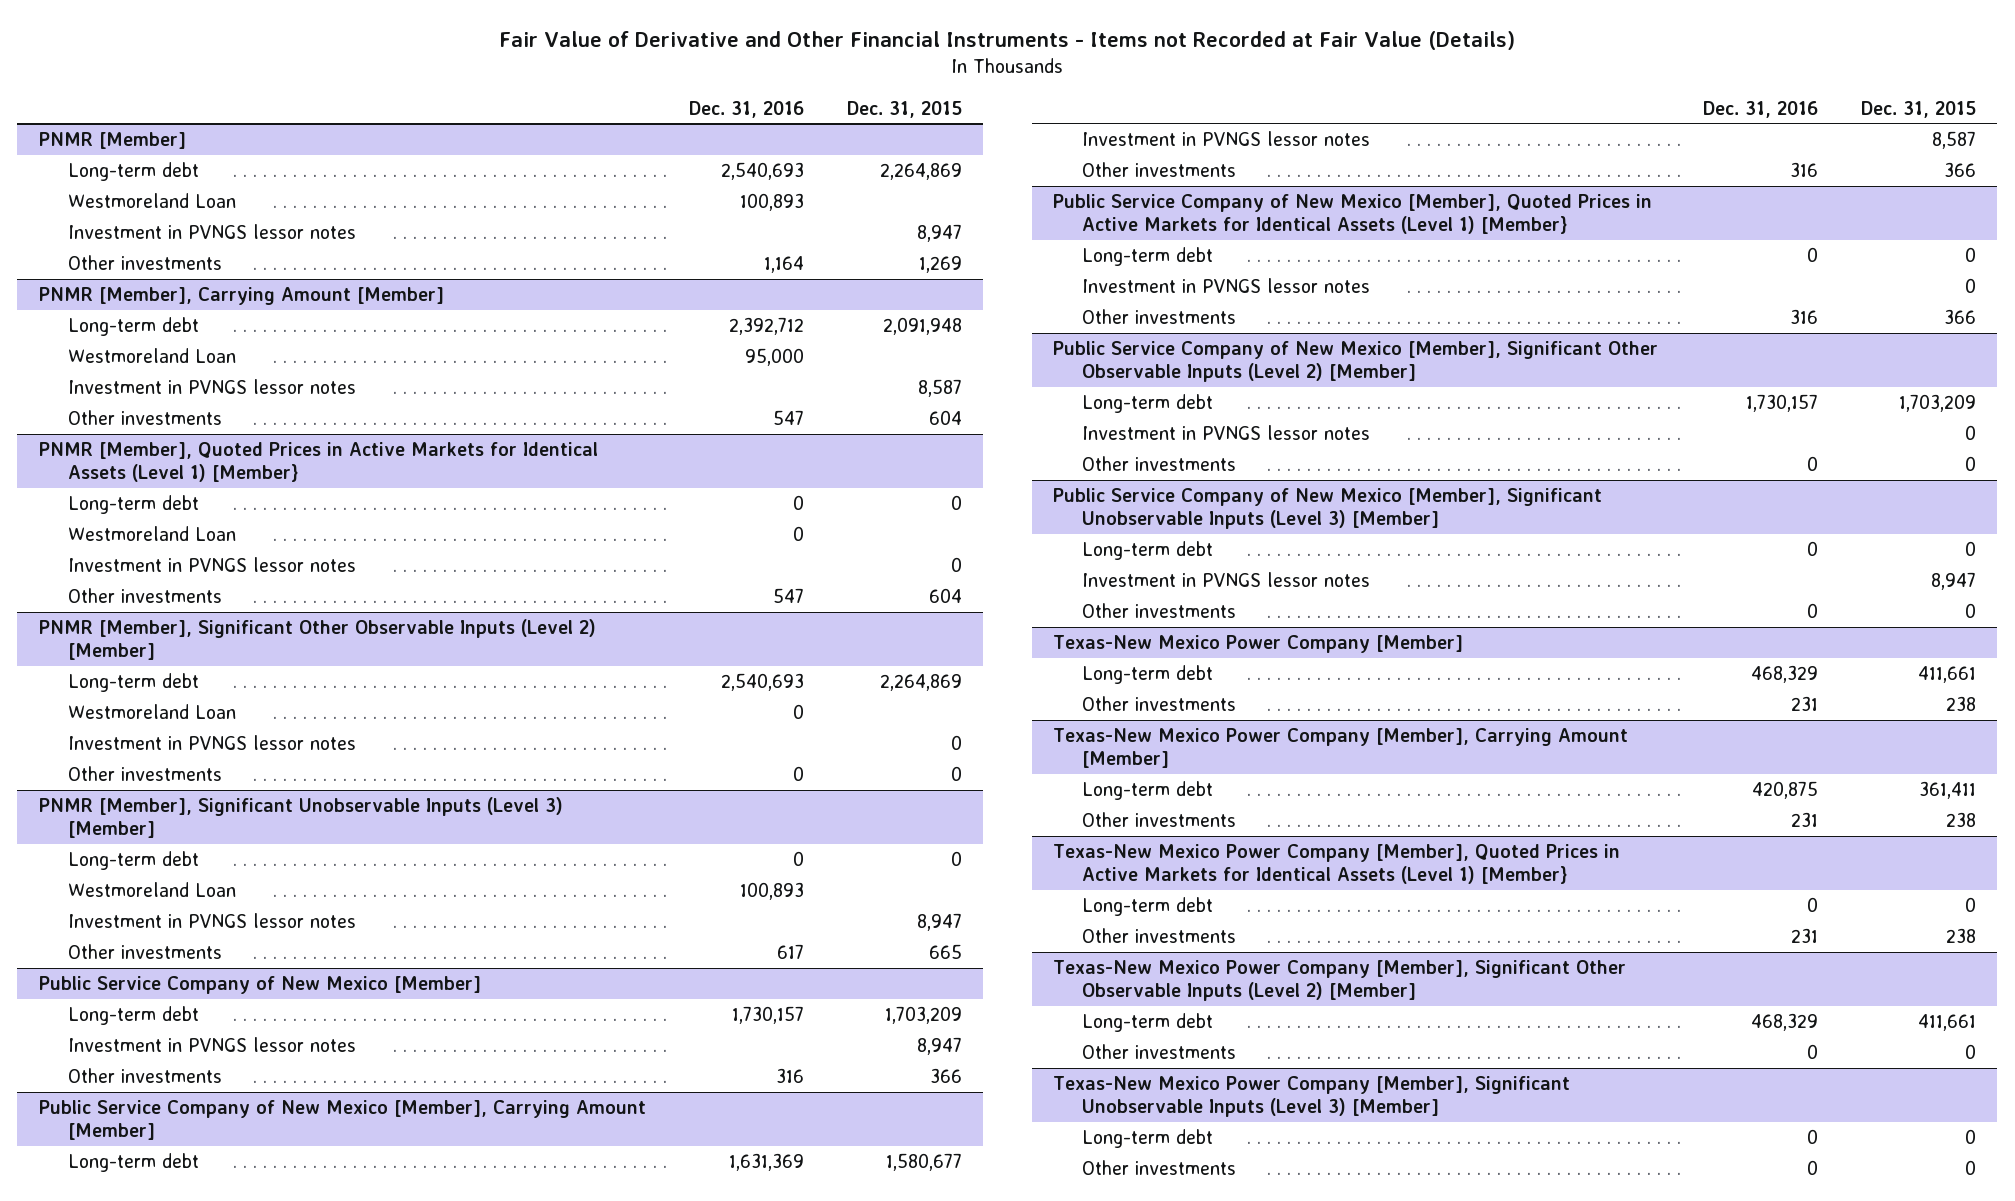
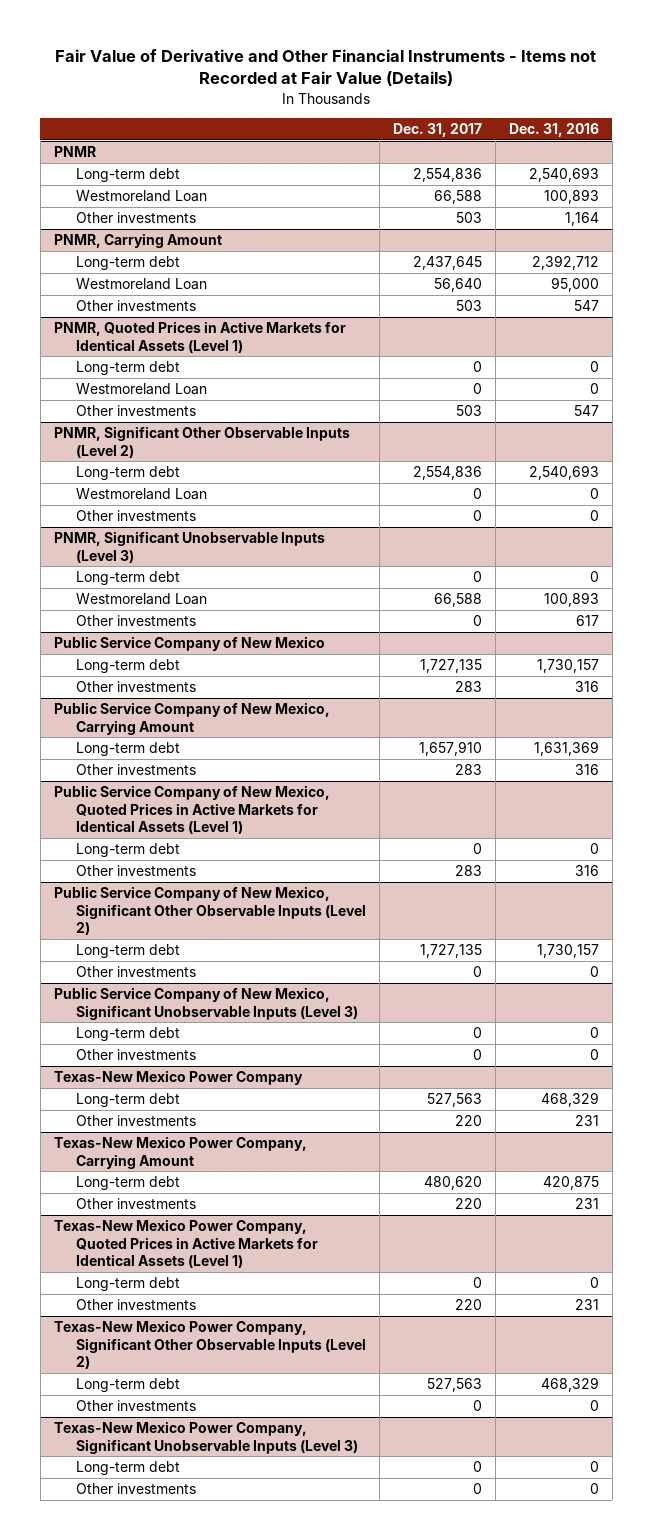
- | Dec. 31, 2016 | Dec. 31, 2015
+ | Dec. 31, 2017 | Dec. 31, 2016
- PNMR [Member]
+ PNMR
- Investment in PVNGS lessor notes | | 8,947
- PNMR [Member], Carrying Amount [Member]
+ PNMR, Carrying Amount
- Investment in PVNGS lessor notes | | 8,587
- PNMR [Member], Quoted Prices in Active Markets for Identical Assets (Level 1) [Member}
+ PNMR, Quoted Prices in Active Markets for Identical Assets (Level 1)
- Investment in PVNGS lessor notes | | 0
- PNMR [Member], Significant Other Observable Inputs (Level 2) [Member]
+ PNMR, Significant Other Observable Inputs (Level 2)
- Investment in PVNGS lessor notes | | 0
- PNMR [Member], Significant Unobservable Inputs (Level 3) [Member]
+ PNMR, Significant Unobservable Inputs (Level 3)
- Investment in PVNGS lessor notes | | 8,947
- Public Service Company of New Mexico [Member]
+ Public Service Company of New Mexico
- Investment in PVNGS lessor notes | | 8,947
- Public Service Company of New Mexico [Member], Carrying Amount [Member]
+ Public Service Company of New Mexico, Carrying Amount
- Investment in PVNGS lessor notes | | 8,587
- Public Service Company of New Mexico [Member], Quoted Prices in Active Markets for Identical Assets (Level 1) [Member}
+ Public Service Company of New Mexico, Quoted Prices in Active Markets for Identical Assets (Level 1)
- Investment in PVNGS lessor notes | | 0
- Public Service Company of New Mexico [Member], Significant Other Observable Inputs (Level 2) [Member]
+ Public Service Company of New Mexico, Significant Other Observable Inputs (Level 2)
- Investment in PVNGS lessor notes | | 0
- Public Service Company of New Mexico [Member], Significant Unobservable Inputs (Level 3) [Member]
+ Public Service Company of New Mexico, Significant Unobservable Inputs (Level 3)
- Investment in PVNGS lessor notes | | 8,947
- Texas-New Mexico Power Company [Member]
+ Texas-New Mexico Power Company
- Texas-New Mexico Power Company [Member], Carrying Amount [Member]
+ Texas-New Mexico Power Company, Carrying Amount
- Texas-New Mexico Power Company [Member], Quoted Prices in Active Markets for Identical Assets (Level 1) [Member}
+ Texas-New Mexico Power Company, Quoted Prices in Active Markets for Identical Assets (Level 1)
- Texas-New Mexico Power Company [Member], Significant Other Observable Inputs (Level 2) [Member]
+ Texas-New Mexico Power Company, Significant Other Observable Inputs (Level 2)
- Texas-New Mexico Power Company [Member], Significant Unobservable Inputs (Level 3) [Member]
+ Texas-New Mexico Power Company, Significant Unobservable Inputs (Level 3)

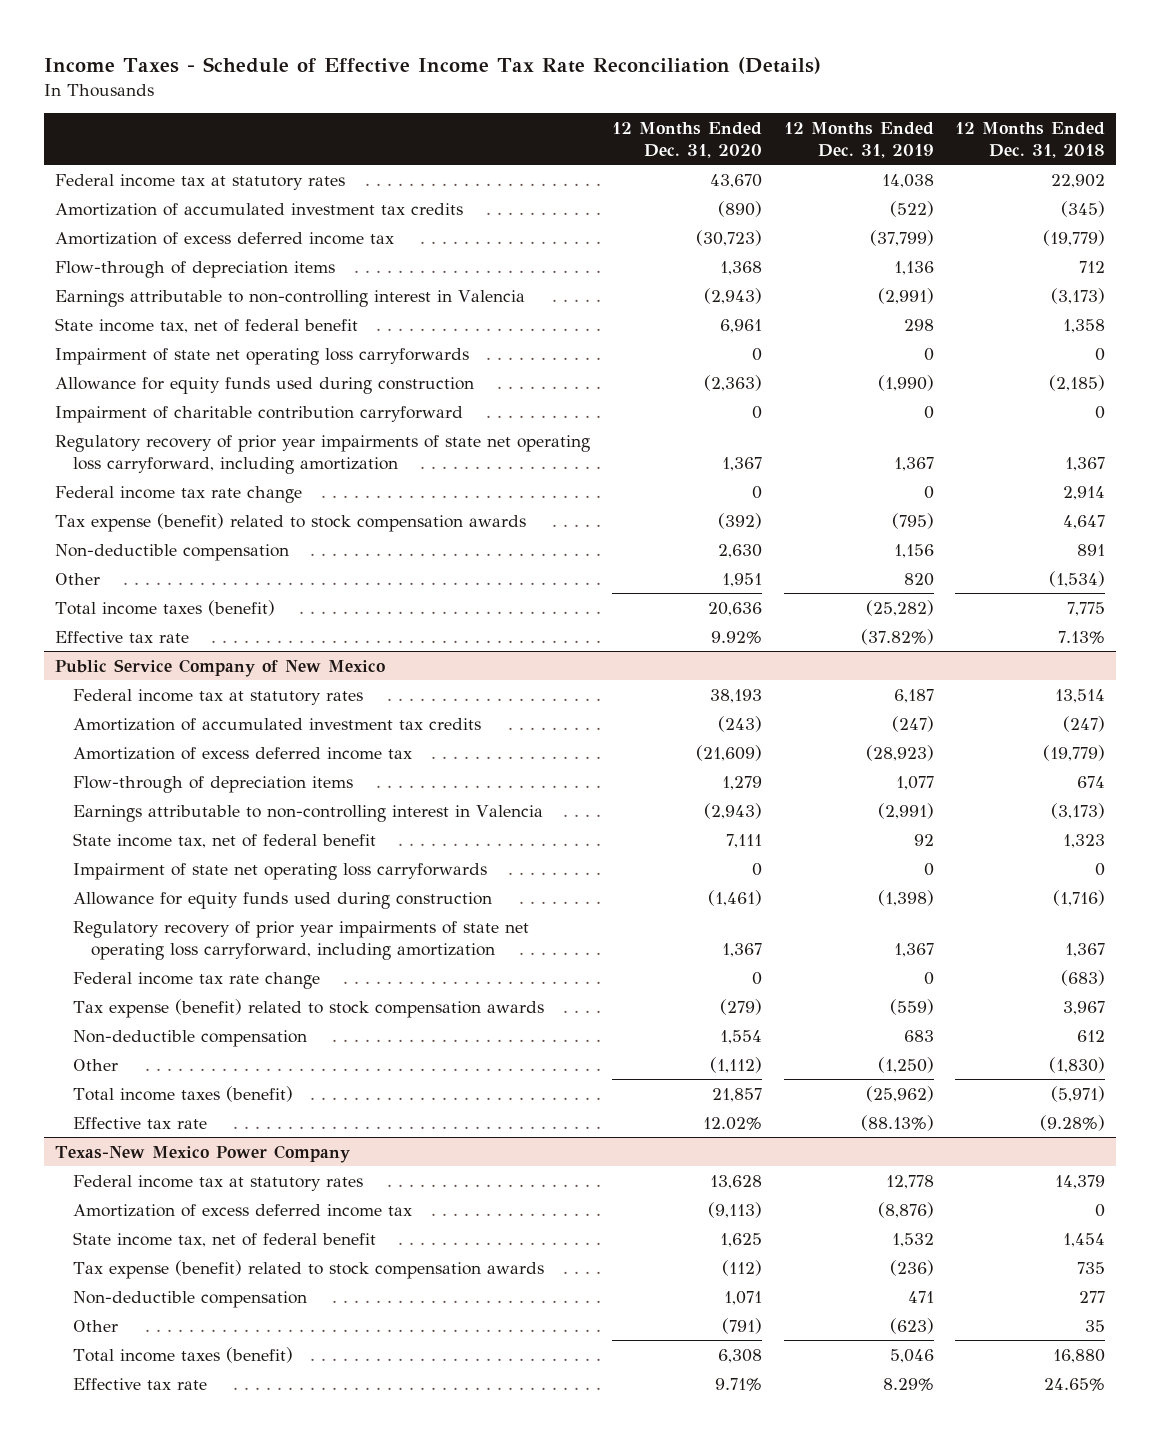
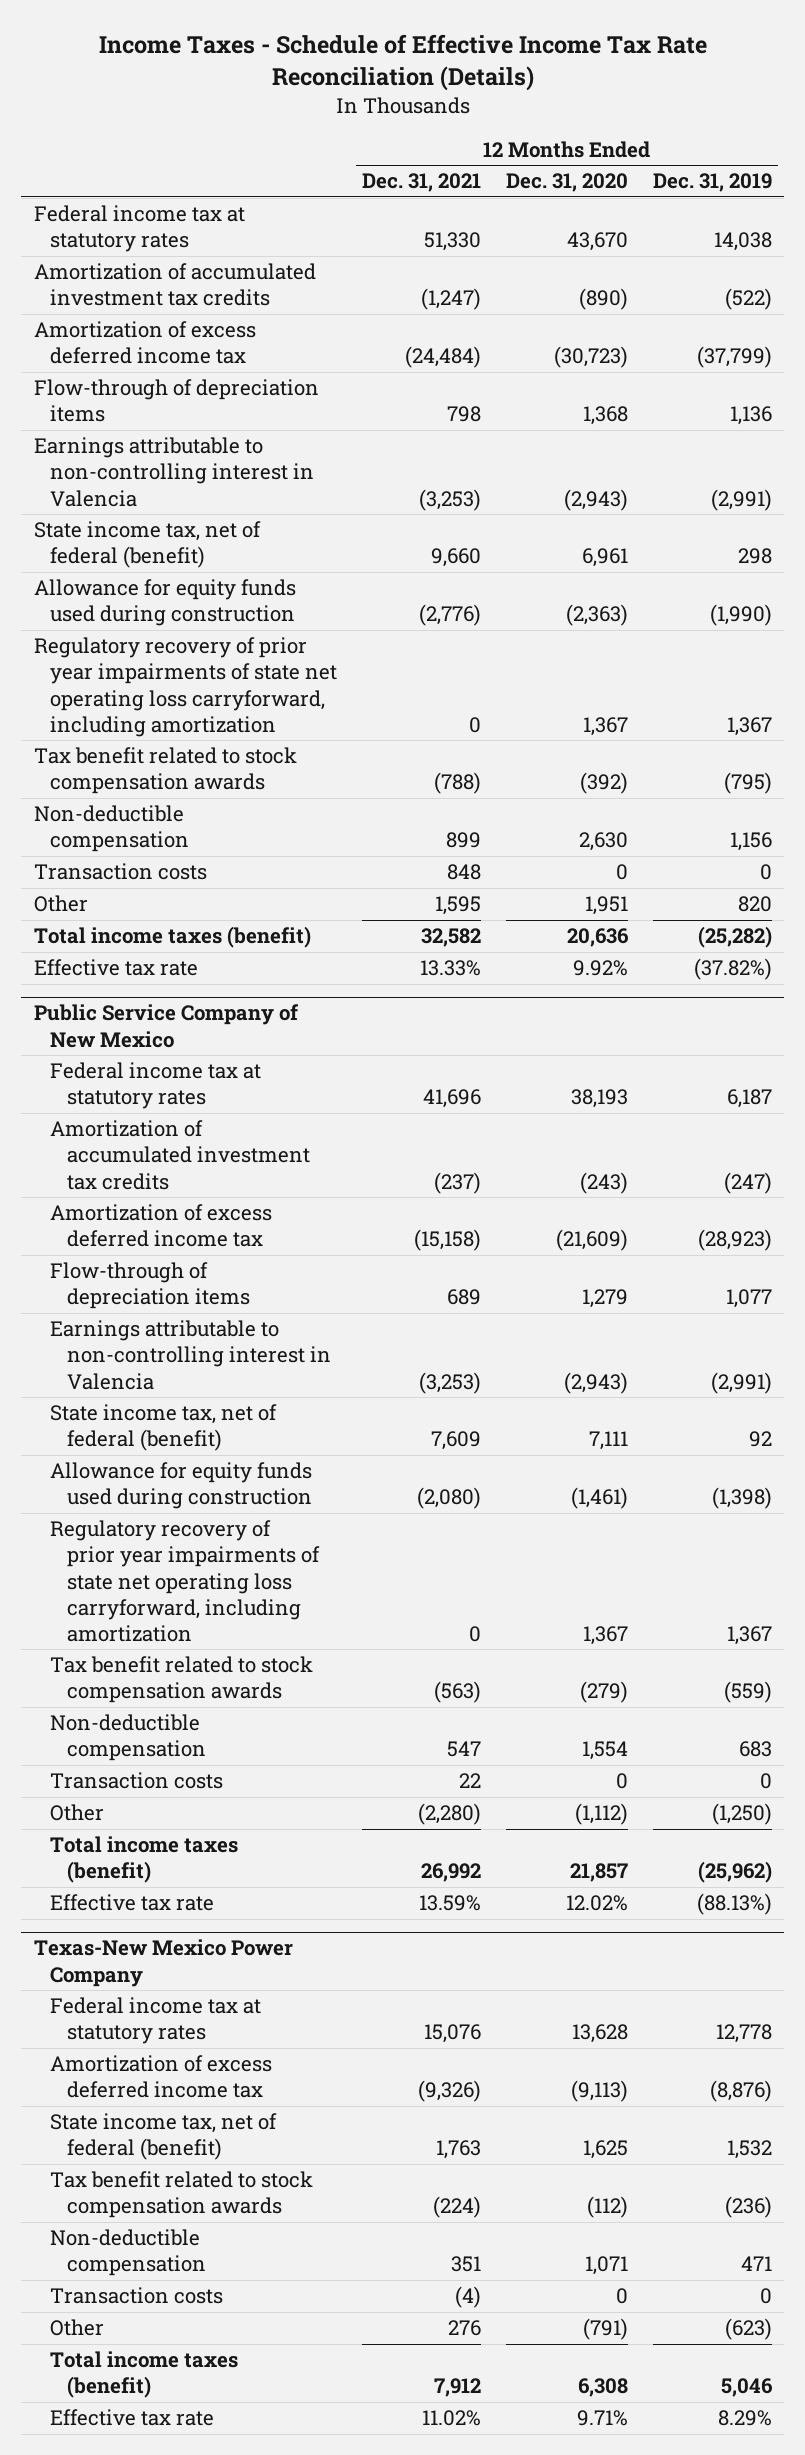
- | 12 Months Ended Dec. 31, 2020 | 12 Months Ended Dec. 31, 2019 | 12 Months Ended Dec. 31, 2018
+ | 12 Months Ended Dec. 31, 2021 | 12 Months Ended Dec. 31, 2020 | 12 Months Ended Dec. 31, 2019
- State income tax, net of federal benefit | 6,961 | 298 | 1,358
- Impairment of state net operating loss carryforwards | 0 | 0 | 0
+ State income tax, net of federal (benefit) | 9,660 | 6,961 | 298
- Impairment of charitable contribution carryforward | 0 | 0 | 0
- Federal income tax rate change | 0 | 0 | 2,914
- Tax expense (benefit) related to stock compensation awards | (392) | (795) | 4,647
+ Tax benefit related to stock compensation awards | (788) | (392) | (795)
+ Transaction costs | 848 | 0 | 0
@ Public Service Company of New Mexico
- State income tax, net of federal benefit | 7,111 | 92 | 1,323
- Impairment of state net operating loss carryforwards | 0 | 0 | 0
+ State income tax, net of federal (benefit) | 7,609 | 7,111 | 92
- Federal income tax rate change | 0 | 0 | (683)
- Tax expense (benefit) related to stock compensation awards | (279) | (559) | 3,967
+ Tax benefit related to stock compensation awards | (563) | (279) | (559)
+ Transaction costs | 22 | 0 | 0
@ Texas-New Mexico Power Company
- State income tax, net of federal benefit | 1,625 | 1,532 | 1,454
- Tax expense (benefit) related to stock compensation awards | (112) | (236) | 735
+ State income tax, net of federal (benefit) | 1,763 | 1,625 | 1,532
+ Tax benefit related to stock compensation awards | (224) | (112) | (236)
+ Transaction costs | (4) | 0 | 0

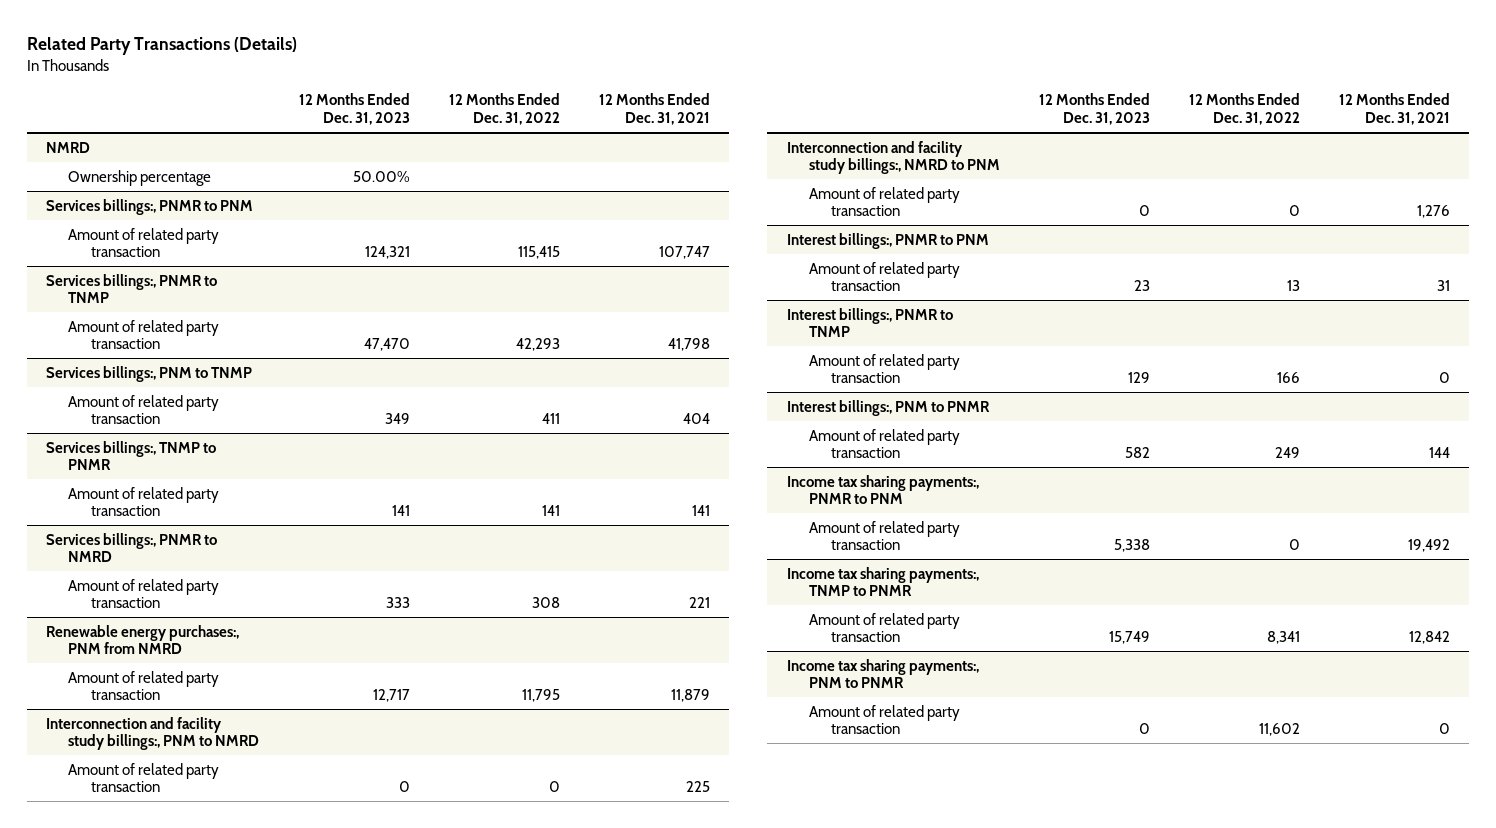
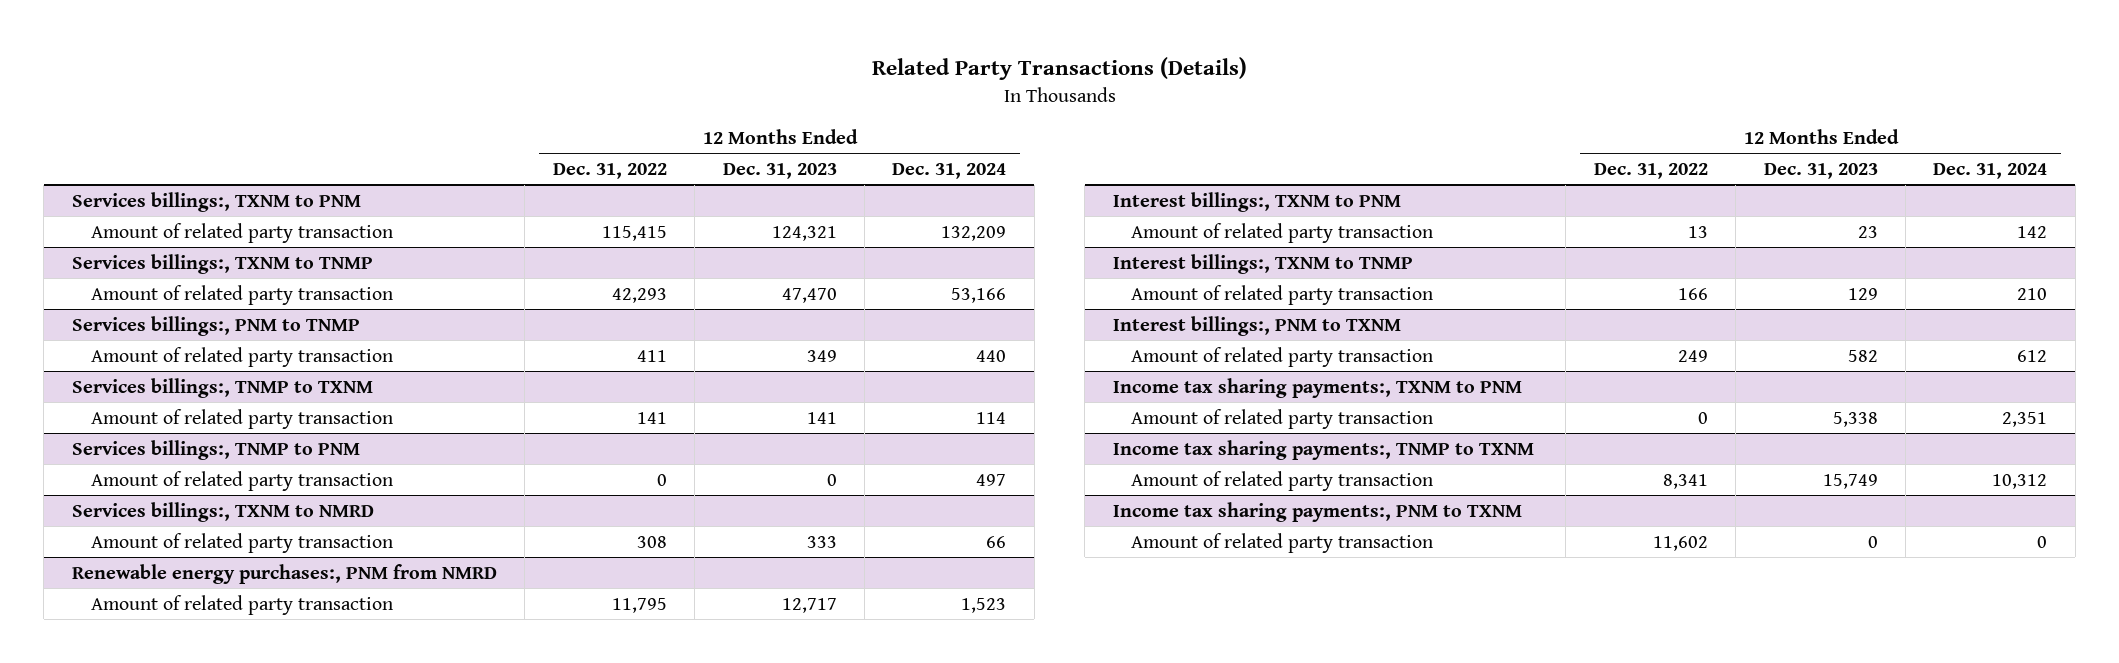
- | 12 Months Ended Dec. 31, 2023 | 12 Months Ended Dec. 31, 2022 | 12 Months Ended Dec. 31, 2021
+ | 12 Months Ended Dec. 31, 2022 | 12 Months Ended Dec. 31, 2023 | 12 Months Ended Dec. 31, 2024
- NMRD
- Ownership percentage | 50.00% | |
- Services billings:, PNMR to PNM
+ Services billings:, TXNM to PNM
- Services billings:, PNMR to TNMP
+ Services billings:, TXNM to TNMP
- Services billings:, TNMP to PNMR
+ Services billings:, TNMP to TXNM
- Services billings:, PNMR to NMRD
+ Services billings:, TNMP to PNM
+ Amount of related party transaction | 0 | 0 | 497
+ Services billings:, TXNM to NMRD
- Interconnection and facility study billings:, PNM to NMRD
- Amount of related party transaction | 0 | 0 | 225
- Interconnection and facility study billings:, NMRD to PNM
- Amount of related party transaction | 0 | 0 | 1,276
- Interest billings:, PNMR to PNM
+ Interest billings:, TXNM to PNM
- Interest billings:, PNMR to TNMP
+ Interest billings:, TXNM to TNMP
- Interest billings:, PNM to PNMR
+ Interest billings:, PNM to TXNM
- Income tax sharing payments:, PNMR to PNM
+ Income tax sharing payments:, TXNM to PNM
- Income tax sharing payments:, TNMP to PNMR
+ Income tax sharing payments:, TNMP to TXNM
- Income tax sharing payments:, PNM to PNMR
+ Income tax sharing payments:, PNM to TXNM

